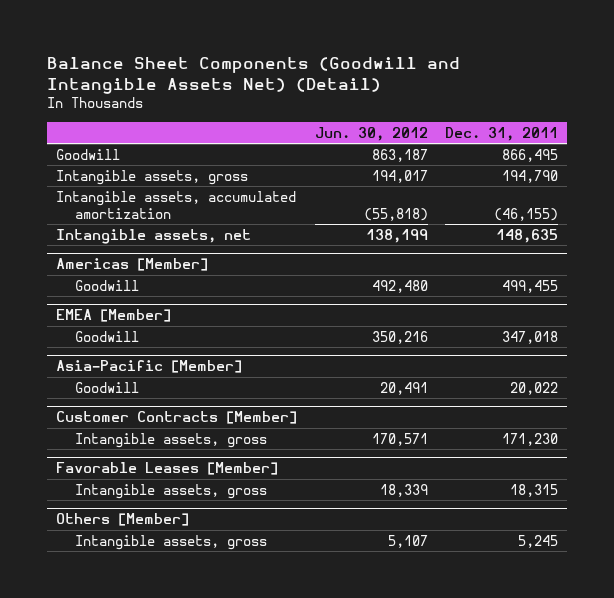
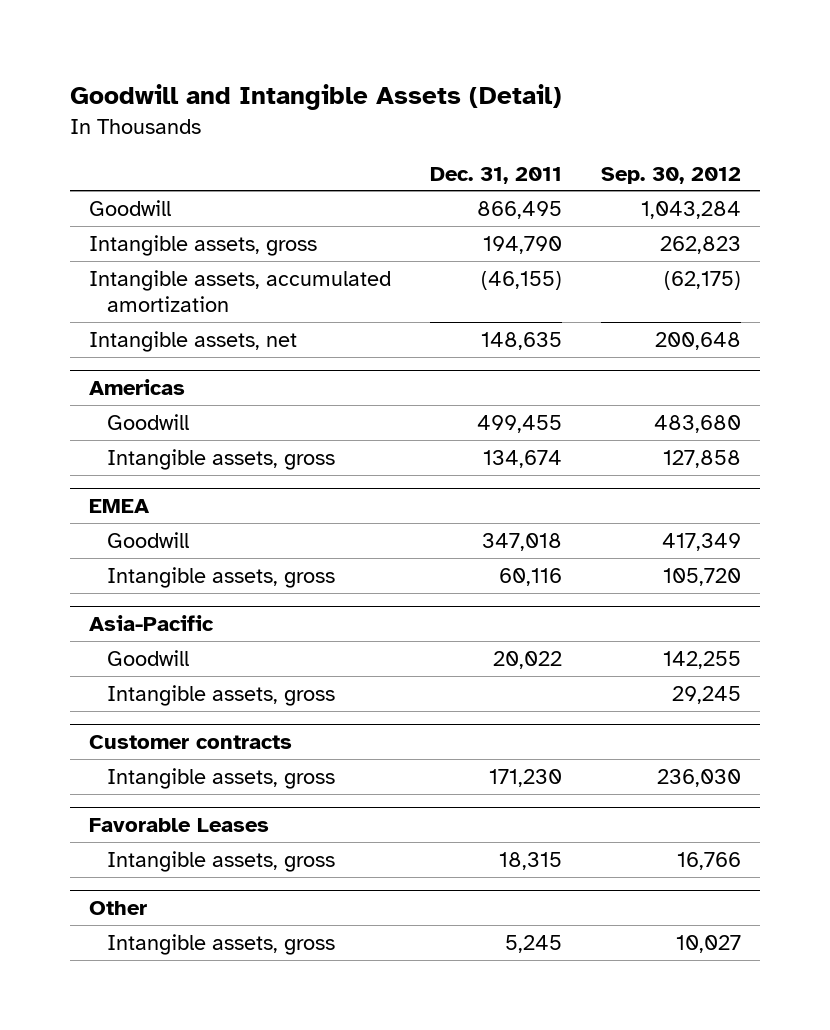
- Balance Sheet Components (Goodwill and Intangible Assets Net) (Detail)
+ Goodwill and Intangible Assets (Detail)
- | Jun. 30, 2012 | Dec. 31, 2011
+ | Dec. 31, 2011 | Sep. 30, 2012
- Americas [Member]
+ Americas
- EMEA [Member]
+ Intangible assets, gross | 134,674 | 127,858
+ EMEA
- Asia-Pacific [Member]
+ Intangible assets, gross | 60,116 | 105,720
+ Asia-Pacific
- Customer Contracts [Member]
+ Intangible assets, gross | | 29,245
+ Customer contracts
- Favorable Leases [Member]
+ Favorable Leases
- Others [Member]
+ Other

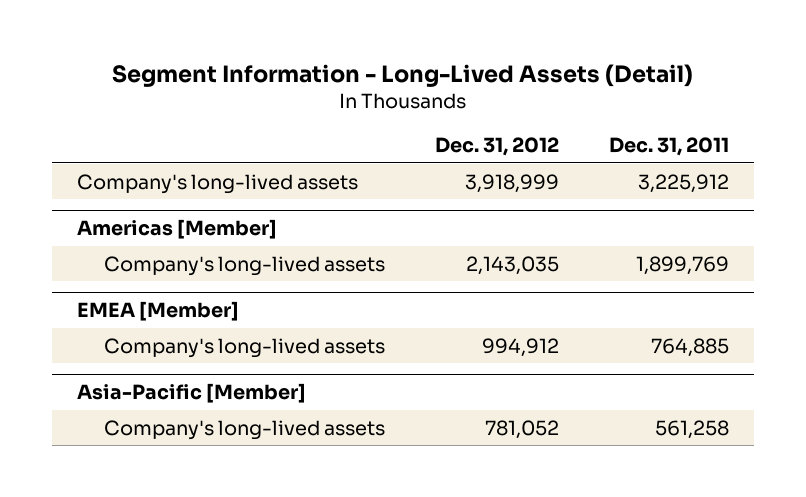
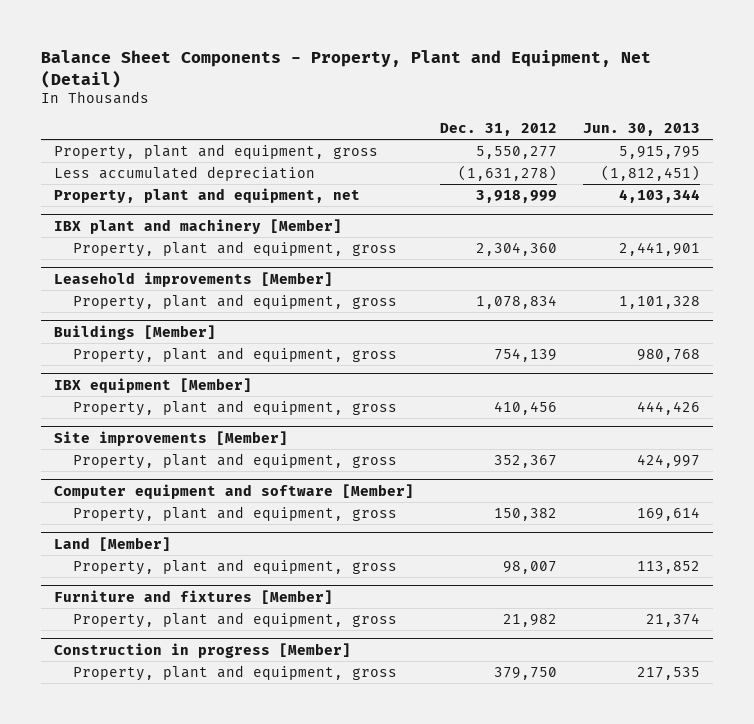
- Segment Information - Long-Lived Assets (Detail)
+ Balance Sheet Components - Property, Plant and Equipment, Net (Detail)
- | Dec. 31, 2012 | Dec. 31, 2011
+ | Dec. 31, 2012 | Jun. 30, 2013
- Company's long-lived assets | 3,918,999 | 3,225,912
- Americas [Member]
- Company's long-lived assets | 2,143,035 | 1,899,769
- EMEA [Member]
- Company's long-lived assets | 994,912 | 764,885
- Asia-Pacific [Member]
- Company's long-lived assets | 781,052 | 561,258
+ Property, plant and equipment, gross | 5,550,277 | 5,915,795
+ Less accumulated depreciation | (1,631,278) | (1,812,451)
+ Property, plant and equipment, net | 3,918,999 | 4,103,344
+ IBX plant and machinery [Member]
+ Property, plant and equipment, gross | 2,304,360 | 2,441,901
+ Leasehold improvements [Member]
+ Property, plant and equipment, gross | 1,078,834 | 1,101,328
+ Buildings [Member]
+ Property, plant and equipment, gross | 754,139 | 980,768
+ IBX equipment [Member]
+ Property, plant and equipment, gross | 410,456 | 444,426
+ Site improvements [Member]
+ Property, plant and equipment, gross | 352,367 | 424,997
+ Computer equipment and software [Member]
+ Property, plant and equipment, gross | 150,382 | 169,614
+ Land [Member]
+ Property, plant and equipment, gross | 98,007 | 113,852
+ Furniture and fixtures [Member]
+ Property, plant and equipment, gross | 21,982 | 21,374
+ Construction in progress [Member]
+ Property, plant and equipment, gross | 379,750 | 217,535

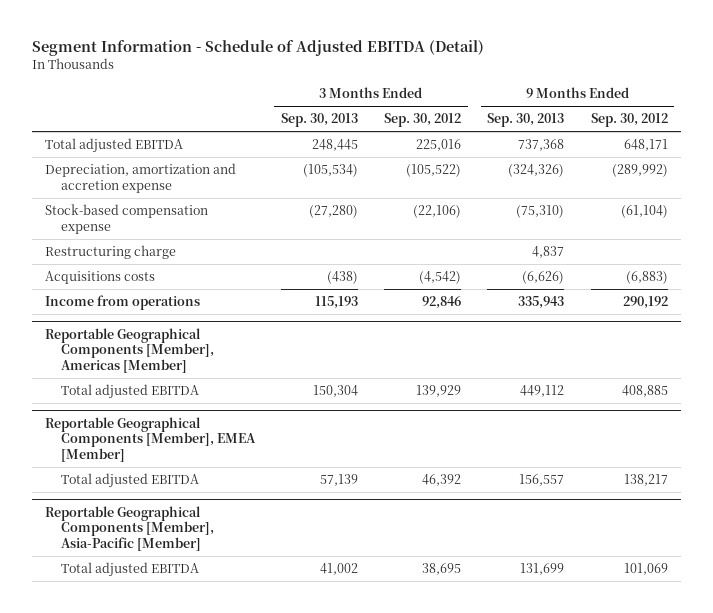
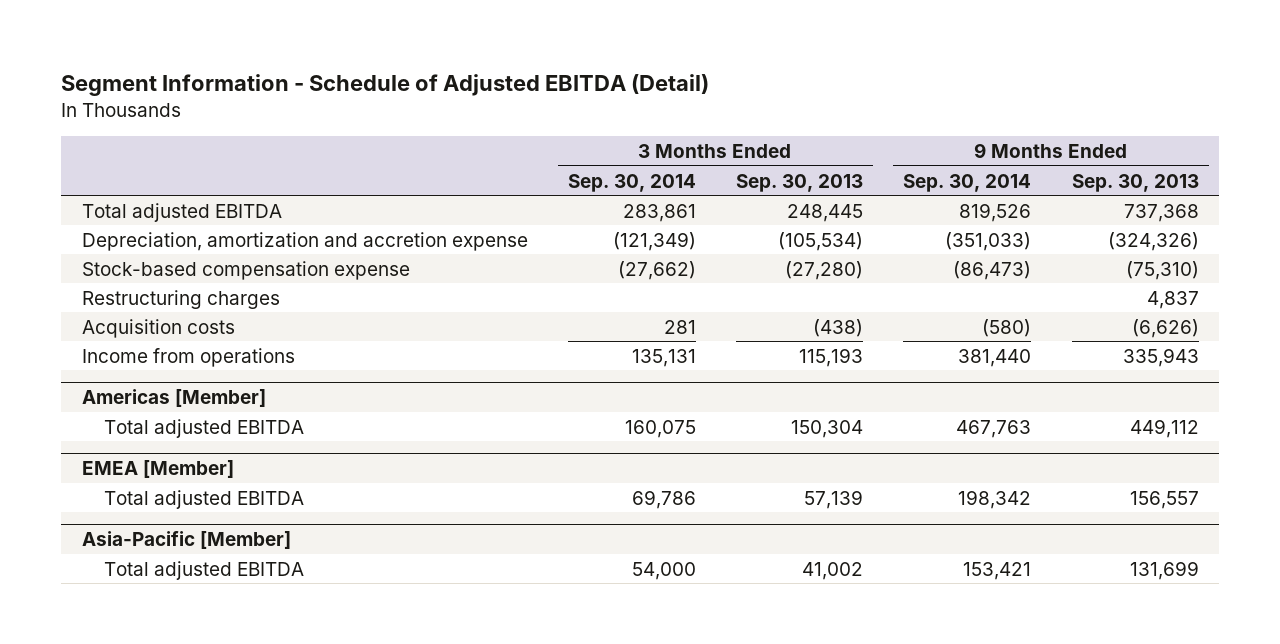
- | 3 Months Ended Sep. 30, 2013 | 3 Months Ended Sep. 30, 2012 | 9 Months Ended Sep. 30, 2013 | 9 Months Ended Sep. 30, 2012
+ | 3 Months Ended Sep. 30, 2014 | 3 Months Ended Sep. 30, 2013 | 9 Months Ended Sep. 30, 2014 | 9 Months Ended Sep. 30, 2013
- Restructuring charge | | | 4,837 |
- Acquisitions costs | (438) | (4,542) | (6,626) | (6,883)
+ Restructuring charges | | | | 4,837
+ Acquisition costs | 281 | (438) | (580) | (6,626)
- Reportable Geographical Components [Member], Americas [Member]
+ Americas [Member]
- Reportable Geographical Components [Member], EMEA [Member]
+ EMEA [Member]
- Reportable Geographical Components [Member], Asia-Pacific [Member]
+ Asia-Pacific [Member]

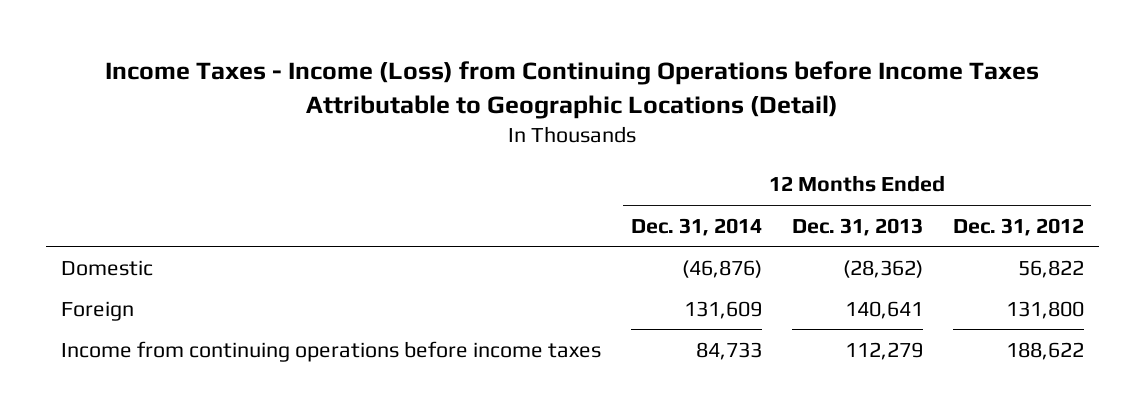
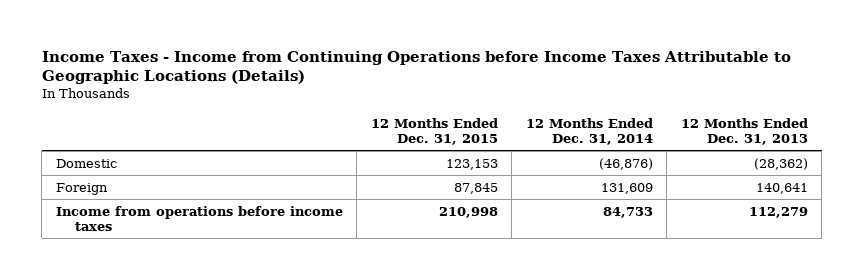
- Income Taxes - Income (Loss) from Continuing Operations before Income Taxes Attributable to Geographic Locations (Detail)
+ Income Taxes - Income from Continuing Operations before Income Taxes Attributable to Geographic Locations (Details)
- | 12 Months Ended Dec. 31, 2014 | 12 Months Ended Dec. 31, 2013 | 12 Months Ended Dec. 31, 2012
+ | 12 Months Ended Dec. 31, 2015 | 12 Months Ended Dec. 31, 2014 | 12 Months Ended Dec. 31, 2013
- Income from continuing operations before income taxes | 84,733 | 112,279 | 188,622
+ Income from operations before income taxes | 210,998 | 84,733 | 112,279

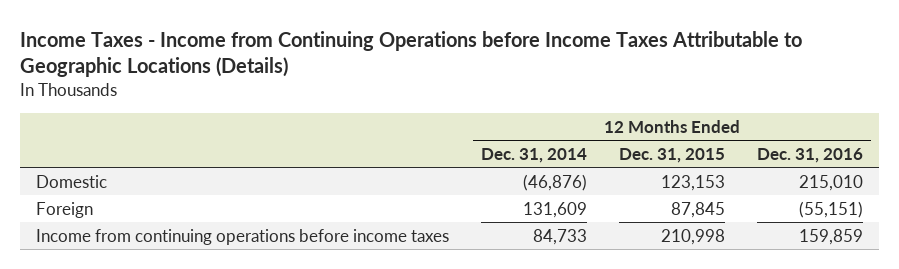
- | 12 Months Ended Dec. 31, 2015 | 12 Months Ended Dec. 31, 2014 | 12 Months Ended Dec. 31, 2013
+ | 12 Months Ended Dec. 31, 2014 | 12 Months Ended Dec. 31, 2015 | 12 Months Ended Dec. 31, 2016
- Income from operations before income taxes | 210,998 | 84,733 | 112,279
+ Income from continuing operations before income taxes | 84,733 | 210,998 | 159,859

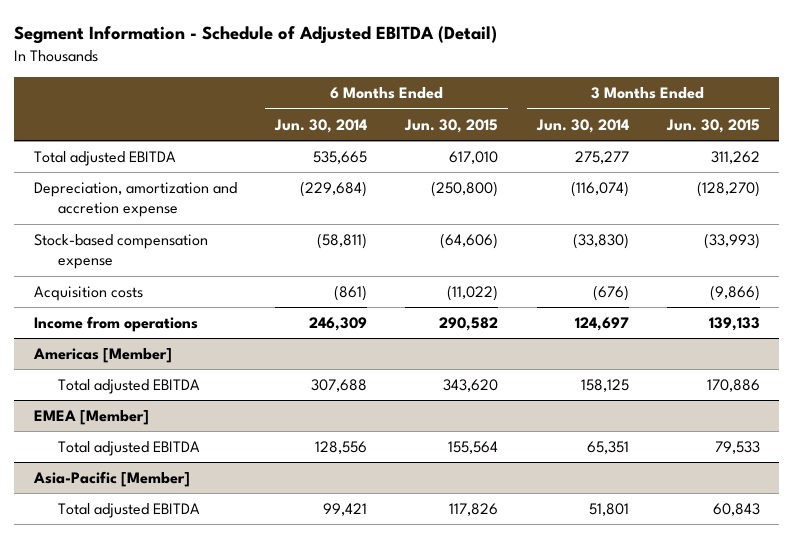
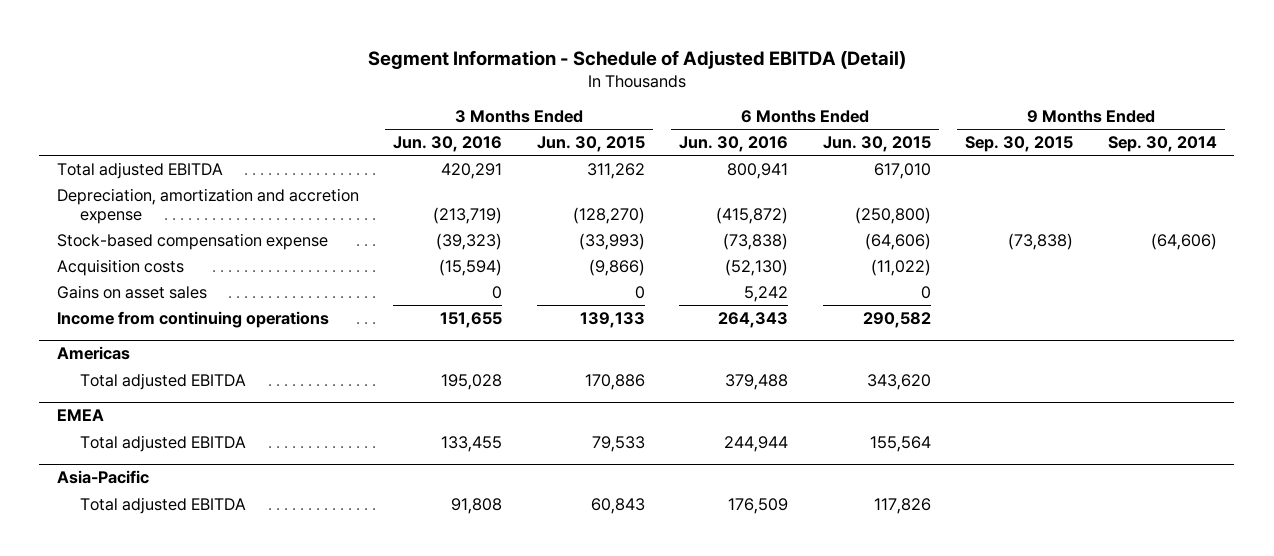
- | 6 Months Ended Jun. 30, 2014 | 6 Months Ended Jun. 30, 2015 | 3 Months Ended Jun. 30, 2014 | 3 Months Ended Jun. 30, 2015
+ | 3 Months Ended Jun. 30, 2016 | 3 Months Ended Jun. 30, 2015 | 6 Months Ended Jun. 30, 2016 | 6 Months Ended Jun. 30, 2015 | 9 Months Ended Sep. 30, 2015 | 9 Months Ended Sep. 30, 2014
- Income from operations | 246,309 | 290,582 | 124,697 | 139,133
- Americas [Member]
+ Gains on asset sales | 0 | 0 | 5,242 | 0 | |
+ Income from continuing operations | 151,655 | 139,133 | 264,343 | 290,582 | |
+ Americas
- EMEA [Member]
+ EMEA
- Asia-Pacific [Member]
+ Asia-Pacific

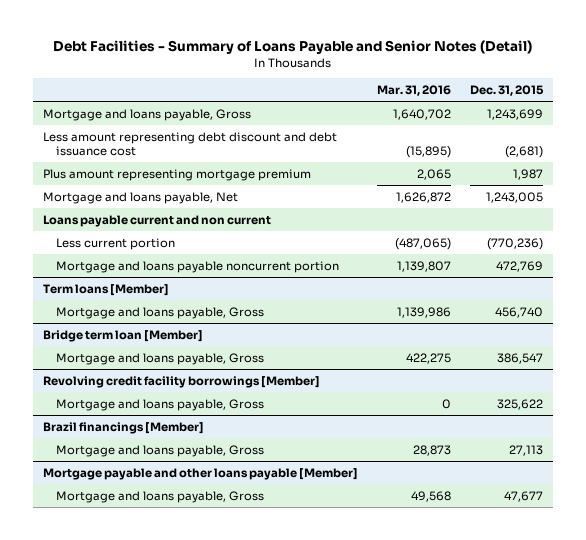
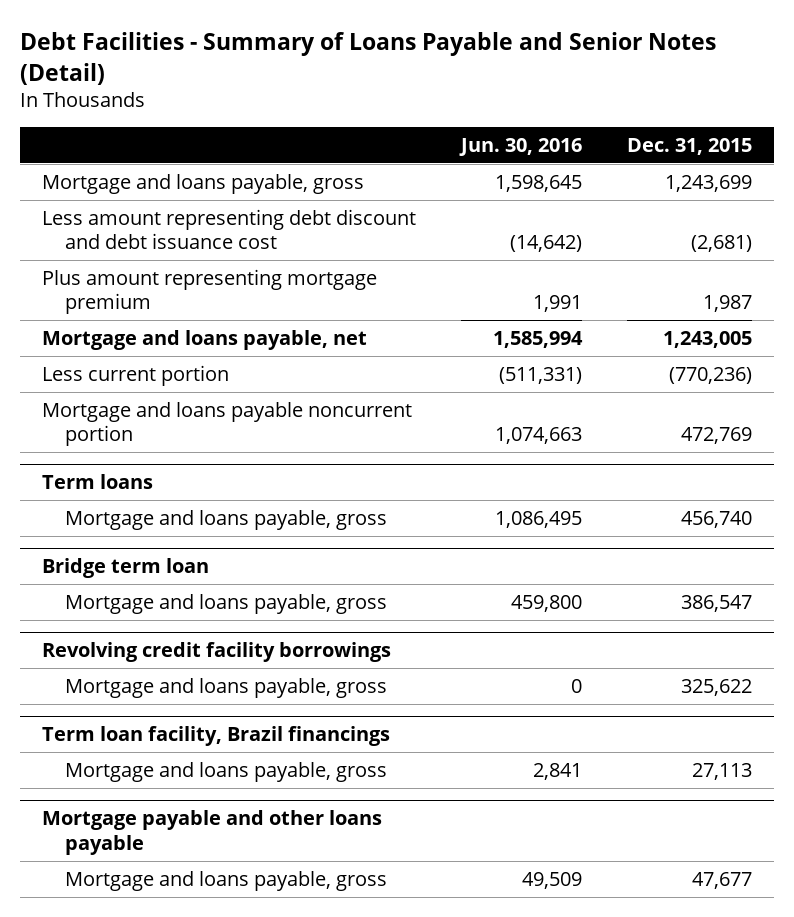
- | Mar. 31, 2016 | Dec. 31, 2015
+ | Jun. 30, 2016 | Dec. 31, 2015
- Mortgage and loans payable, Gross | 1,640,702 | 1,243,699
+ Mortgage and loans payable, gross | 1,598,645 | 1,243,699
- Mortgage and loans payable, Net | 1,626,872 | 1,243,005
- Loans payable current and non current
+ Mortgage and loans payable, net | 1,585,994 | 1,243,005
- Term loans [Member]
- Mortgage and loans payable, Gross | 1,139,986 | 456,740
- Bridge term loan [Member]
- Mortgage and loans payable, Gross | 422,275 | 386,547
- Revolving credit facility borrowings [Member]
- Mortgage and loans payable, Gross | 0 | 325,622
- Brazil financings [Member]
- Mortgage and loans payable, Gross | 28,873 | 27,113
- Mortgage payable and other loans payable [Member]
- Mortgage and loans payable, Gross | 49,568 | 47,677
+ Term loans
+ Mortgage and loans payable, gross | 1,086,495 | 456,740
+ Bridge term loan
+ Mortgage and loans payable, gross | 459,800 | 386,547
+ Revolving credit facility borrowings
+ Mortgage and loans payable, gross | 0 | 325,622
+ Term loan facility, Brazil financings
+ Mortgage and loans payable, gross | 2,841 | 27,113
+ Mortgage payable and other loans payable
+ Mortgage and loans payable, gross | 49,509 | 47,677

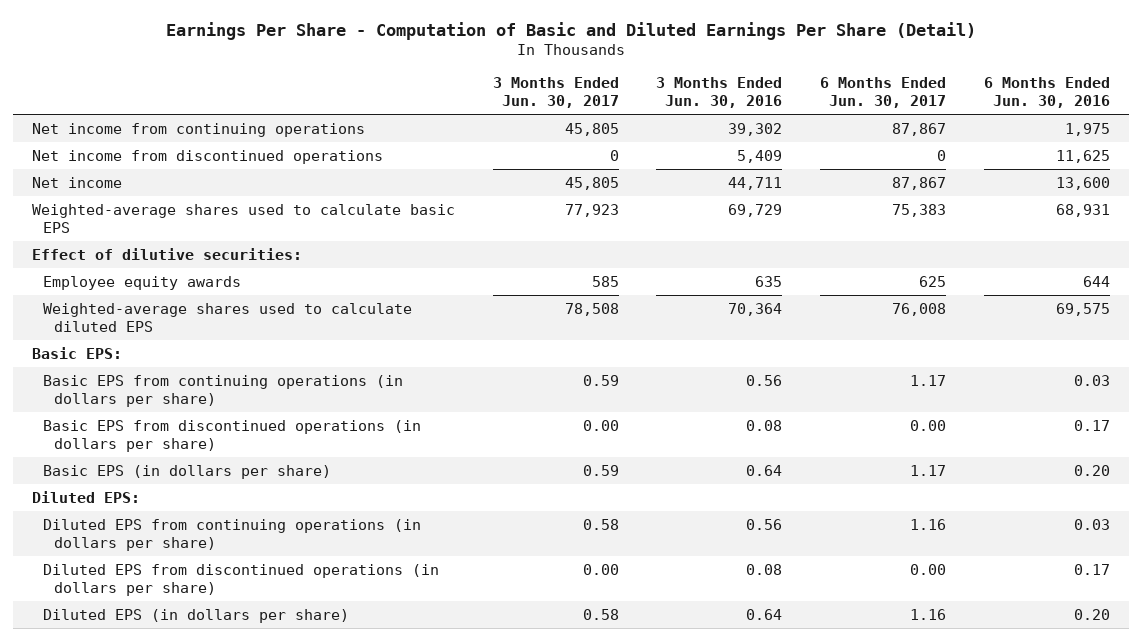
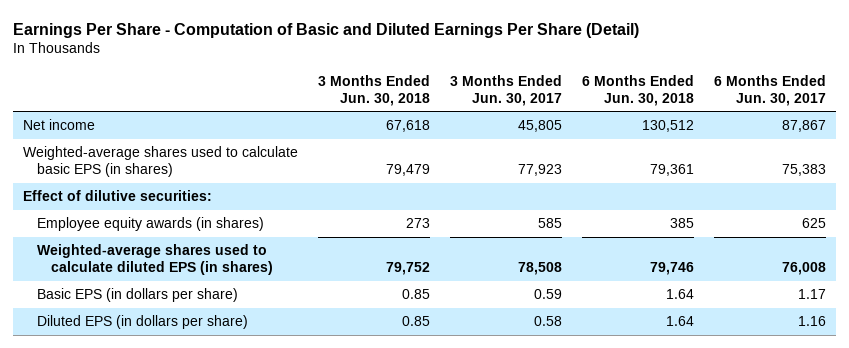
- | 3 Months Ended Jun. 30, 2017 | 3 Months Ended Jun. 30, 2016 | 6 Months Ended Jun. 30, 2017 | 6 Months Ended Jun. 30, 2016
+ | 3 Months Ended Jun. 30, 2018 | 3 Months Ended Jun. 30, 2017 | 6 Months Ended Jun. 30, 2018 | 6 Months Ended Jun. 30, 2017
- Net income from continuing operations | 45,805 | 39,302 | 87,867 | 1,975
- Net income from discontinued operations | 0 | 5,409 | 0 | 11,625
- Weighted-average shares used to calculate basic EPS | 77,923 | 69,729 | 75,383 | 68,931
+ Weighted-average shares used to calculate basic EPS (in shares) | 79,479 | 77,923 | 79,361 | 75,383
- Employee equity awards | 585 | 635 | 625 | 644
- Weighted-average shares used to calculate diluted EPS | 78,508 | 70,364 | 76,008 | 69,575
- Basic EPS:
- Basic EPS from continuing operations (in dollars per share) | 0.59 | 0.56 | 1.17 | 0.03
- Basic EPS from discontinued operations (in dollars per share) | 0.00 | 0.08 | 0.00 | 0.17
+ Employee equity awards (in shares) | 273 | 585 | 385 | 625
+ Weighted-average shares used to calculate diluted EPS (in shares) | 79,752 | 78,508 | 79,746 | 76,008
- Diluted EPS:
- Diluted EPS from continuing operations (in dollars per share) | 0.58 | 0.56 | 1.16 | 0.03
- Diluted EPS from discontinued operations (in dollars per share) | 0.00 | 0.08 | 0.00 | 0.17

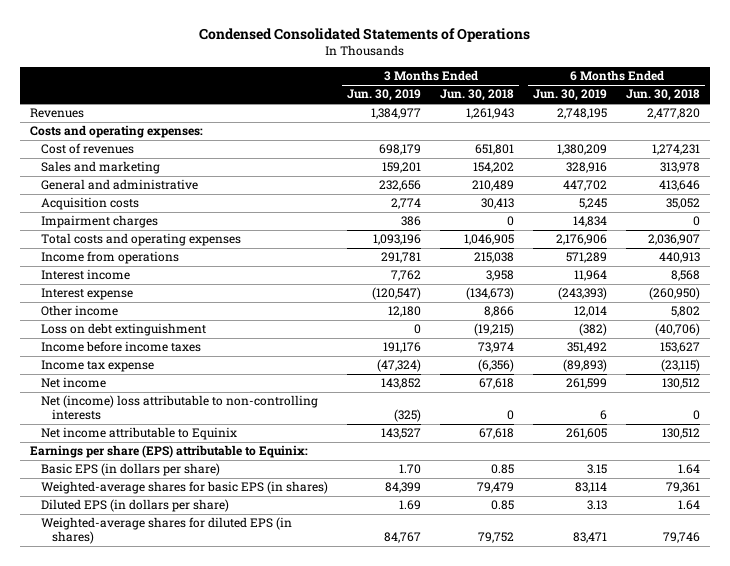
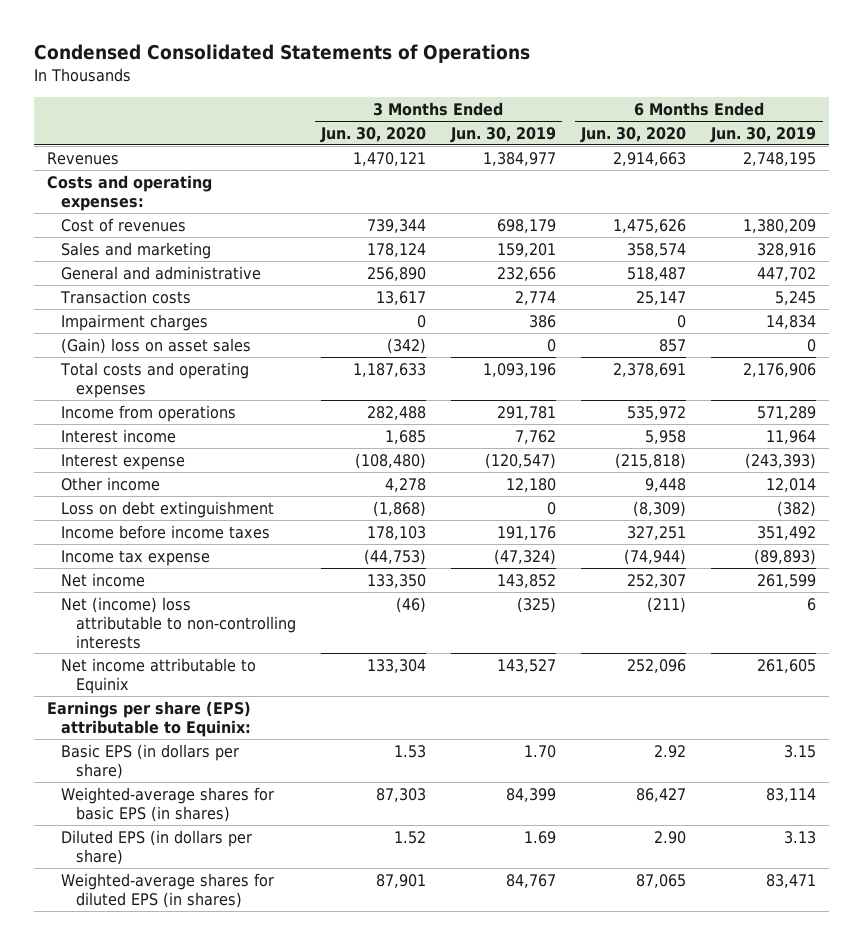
- | 3 Months Ended Jun. 30, 2019 | 3 Months Ended Jun. 30, 2018 | 6 Months Ended Jun. 30, 2019 | 6 Months Ended Jun. 30, 2018
+ | 3 Months Ended Jun. 30, 2020 | 3 Months Ended Jun. 30, 2019 | 6 Months Ended Jun. 30, 2020 | 6 Months Ended Jun. 30, 2019
- Acquisition costs | 2,774 | 30,413 | 5,245 | 35,052
+ Transaction costs | 13,617 | 2,774 | 25,147 | 5,245
+ (Gain) loss on asset sales | (342) | 0 | 857 | 0

